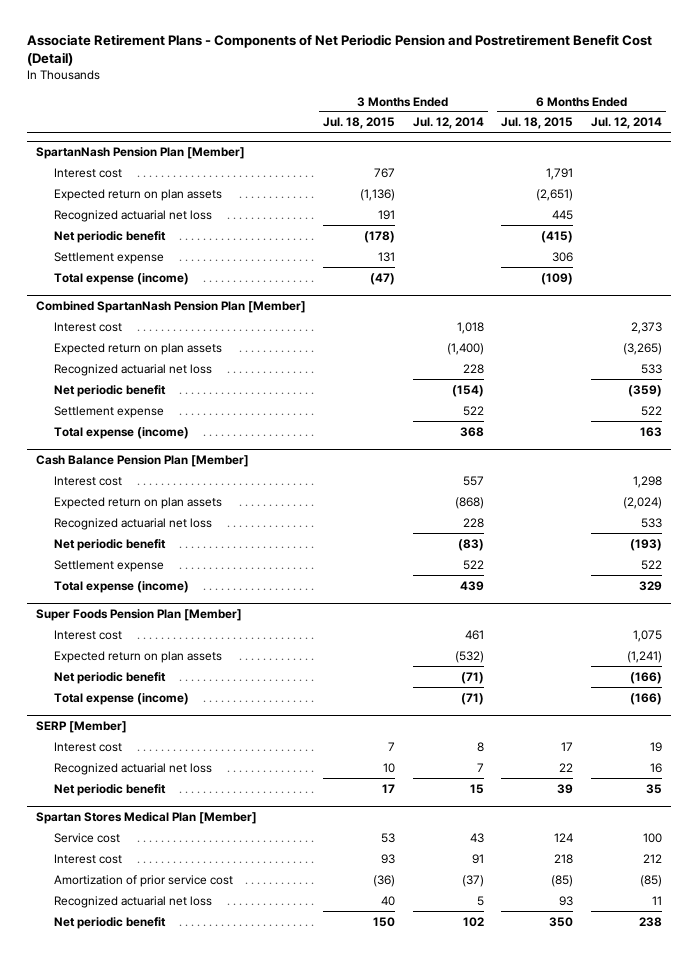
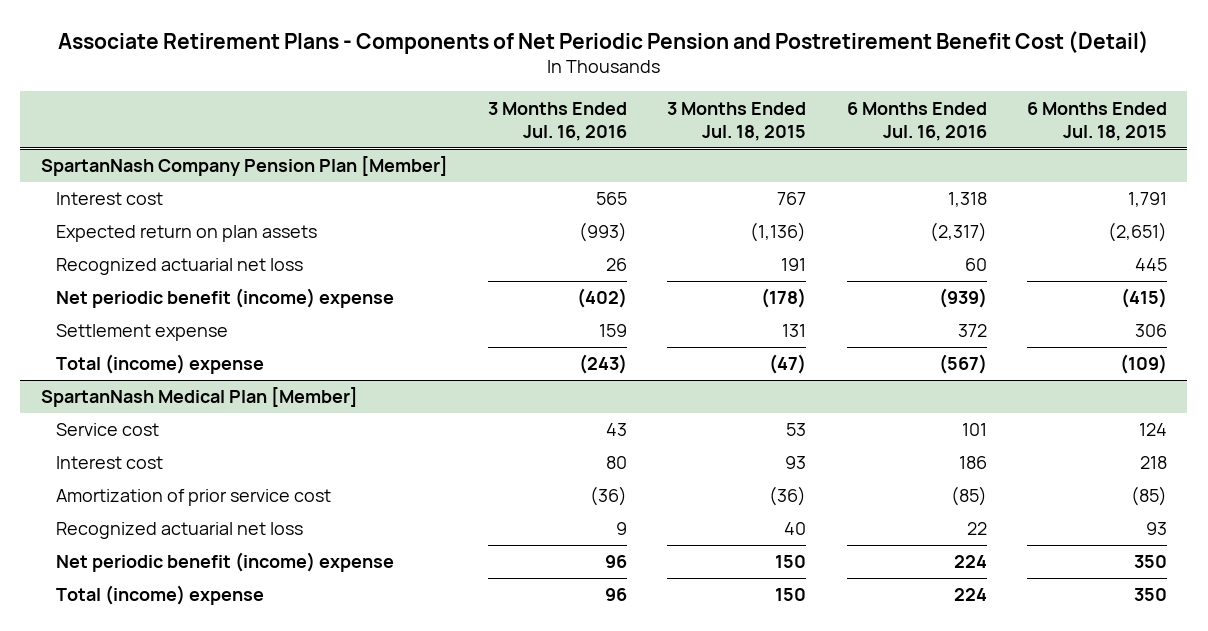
- | 3 Months Ended Jul. 18, 2015 | 3 Months Ended Jul. 12, 2014 | 6 Months Ended Jul. 18, 2015 | 6 Months Ended Jul. 12, 2014
+ | 3 Months Ended Jul. 16, 2016 | 3 Months Ended Jul. 18, 2015 | 6 Months Ended Jul. 16, 2016 | 6 Months Ended Jul. 18, 2015
- SpartanNash Pension Plan [Member]
+ SpartanNash Company Pension Plan [Member]
- Net periodic benefit | (178) | | (415) |
+ Net periodic benefit (income) expense | (402) | (178) | (939) | (415)
- Total expense (income) | (47) | | (109) |
- Combined SpartanNash Pension Plan [Member]
- Interest cost | | 1,018 | | 2,373
- Expected return on plan assets | | (1,400) | | (3,265)
- Recognized actuarial net loss | | 228 | | 533
- Net periodic benefit | | (154) | | (359)
- Settlement expense | | 522 | | 522
- Total expense (income) | | 368 | | 163
- Cash Balance Pension Plan [Member]
- Interest cost | | 557 | | 1,298
- Expected return on plan assets | | (868) | | (2,024)
- Recognized actuarial net loss | | 228 | | 533
- Net periodic benefit | | (83) | | (193)
- Settlement expense | | 522 | | 522
- Total expense (income) | | 439 | | 329
- Super Foods Pension Plan [Member]
- Interest cost | | 461 | | 1,075
- Expected return on plan assets | | (532) | | (1,241)
- Net periodic benefit | | (71) | | (166)
- Total expense (income) | | (71) | | (166)
- SERP [Member]
- Interest cost | 7 | 8 | 17 | 19
- Recognized actuarial net loss | 10 | 7 | 22 | 16
- Net periodic benefit | 17 | 15 | 39 | 35
- Spartan Stores Medical Plan [Member]
+ Total (income) expense | (243) | (47) | (567) | (109)
+ SpartanNash Medical Plan [Member]
- Net periodic benefit | 150 | 102 | 350 | 238
+ Net periodic benefit (income) expense | 96 | 150 | 224 | 350
+ Total (income) expense | 96 | 150 | 224 | 350

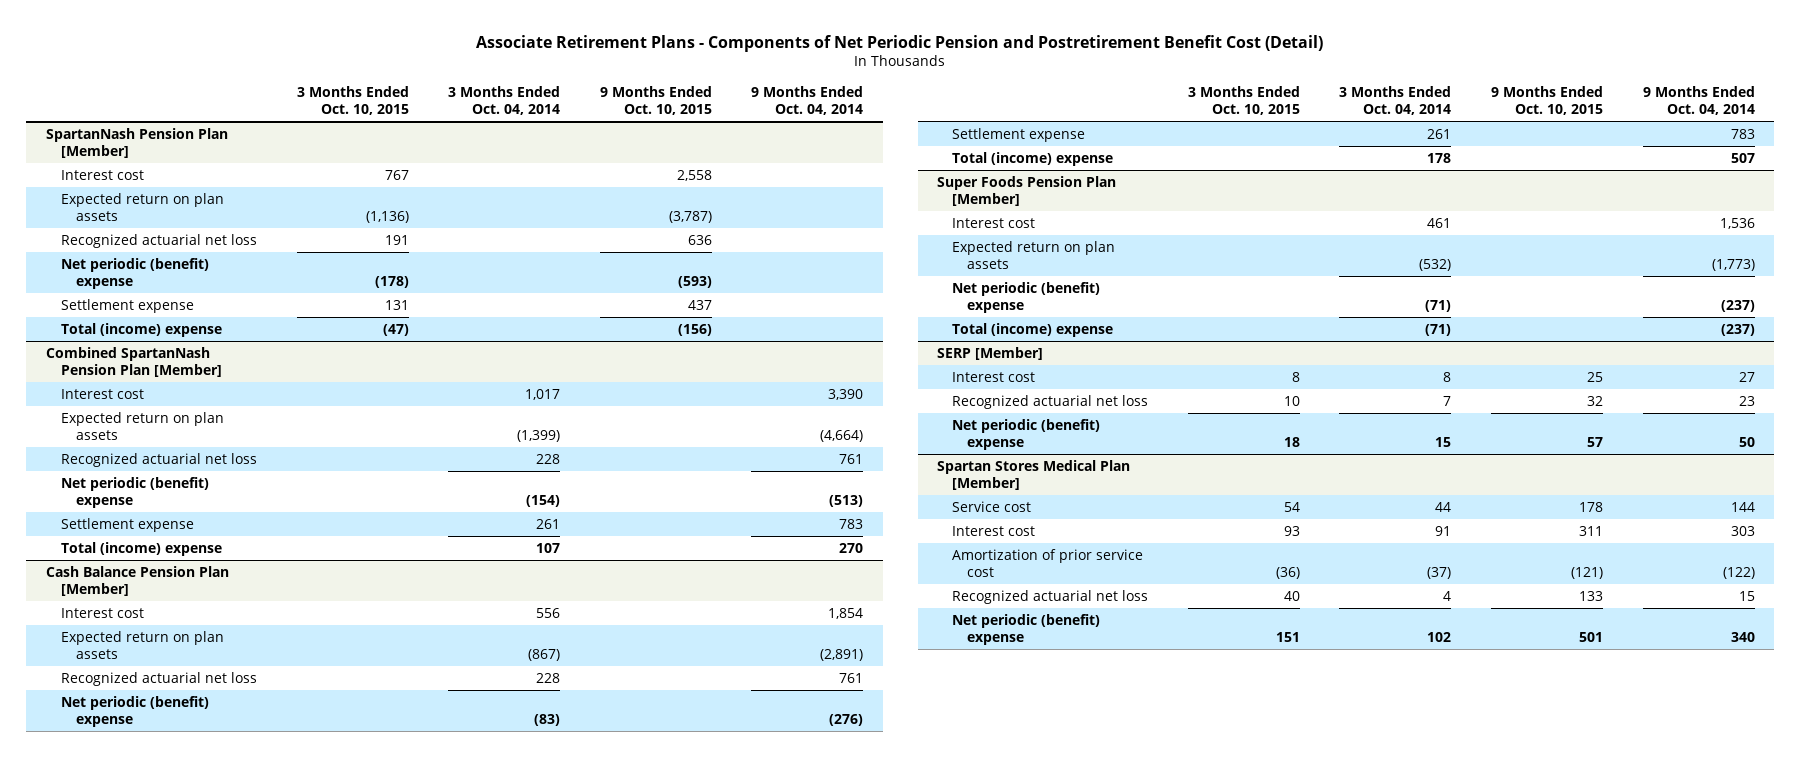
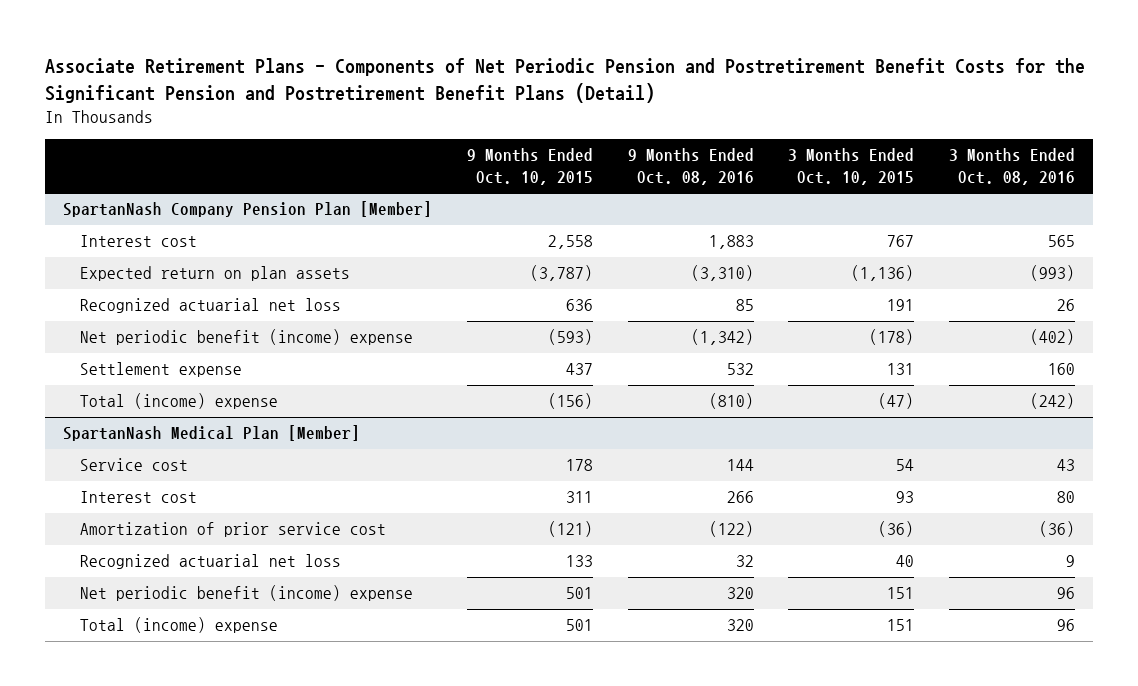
- Associate Retirement Plans - Components of Net Periodic Pension and Postretirement Benefit Cost (Detail)
+ Associate Retirement Plans - Components of Net Periodic Pension and Postretirement Benefit Costs for the Significant Pension and Postretirement Benefit Plans (Detail)
- | 3 Months Ended Oct. 10, 2015 | 3 Months Ended Oct. 04, 2014 | 9 Months Ended Oct. 10, 2015 | 9 Months Ended Oct. 04, 2014
+ | 9 Months Ended Oct. 10, 2015 | 9 Months Ended Oct. 08, 2016 | 3 Months Ended Oct. 10, 2015 | 3 Months Ended Oct. 08, 2016
- SpartanNash Pension Plan [Member]
+ SpartanNash Company Pension Plan [Member]
- Net periodic (benefit) expense | (178) | | (593) |
+ Net periodic benefit (income) expense | (593) | (1,342) | (178) | (402)
- Combined SpartanNash Pension Plan [Member]
- Interest cost | | 1,017 | | 3,390
- Expected return on plan assets | | (1,399) | | (4,664)
- Recognized actuarial net loss | | 228 | | 761
- Net periodic (benefit) expense | | (154) | | (513)
- Settlement expense | | 261 | | 783
- Total (income) expense | | 107 | | 270
- Cash Balance Pension Plan [Member]
- Interest cost | | 556 | | 1,854
- Expected return on plan assets | | (867) | | (2,891)
- Recognized actuarial net loss | | 228 | | 761
- Net periodic (benefit) expense | | (83) | | (276)
- Settlement expense | | 261 | | 783
- Total (income) expense | | 178 | | 507
- Super Foods Pension Plan [Member]
- Interest cost | | 461 | | 1,536
- Expected return on plan assets | | (532) | | (1,773)
- Net periodic (benefit) expense | | (71) | | (237)
- Total (income) expense | | (71) | | (237)
- SERP [Member]
- Interest cost | 8 | 8 | 25 | 27
- Recognized actuarial net loss | 10 | 7 | 32 | 23
- Net periodic (benefit) expense | 18 | 15 | 57 | 50
- Spartan Stores Medical Plan [Member]
+ SpartanNash Medical Plan [Member]
- Net periodic (benefit) expense | 151 | 102 | 501 | 340
+ Net periodic benefit (income) expense | 501 | 320 | 151 | 96
+ Total (income) expense | 501 | 320 | 151 | 96

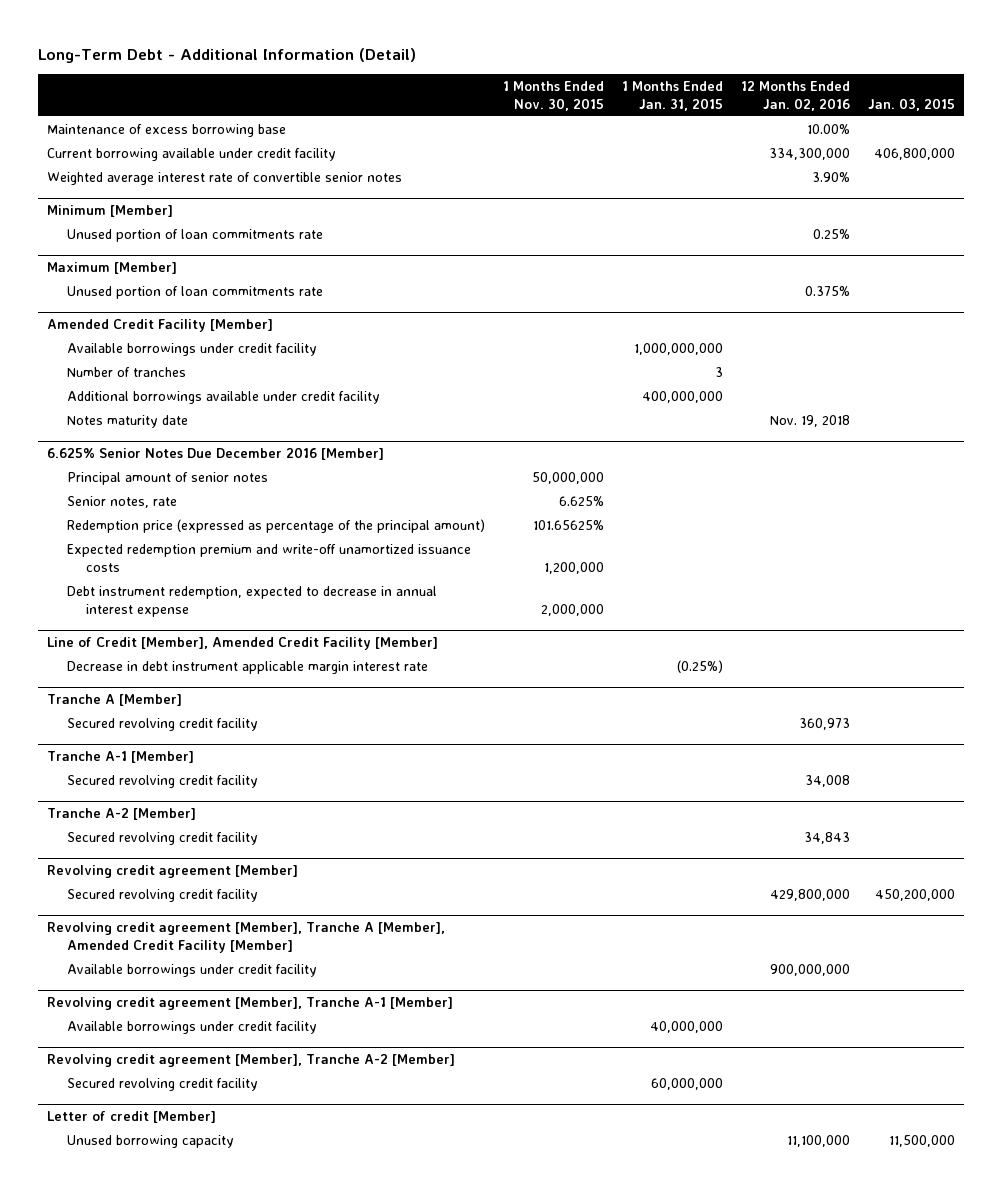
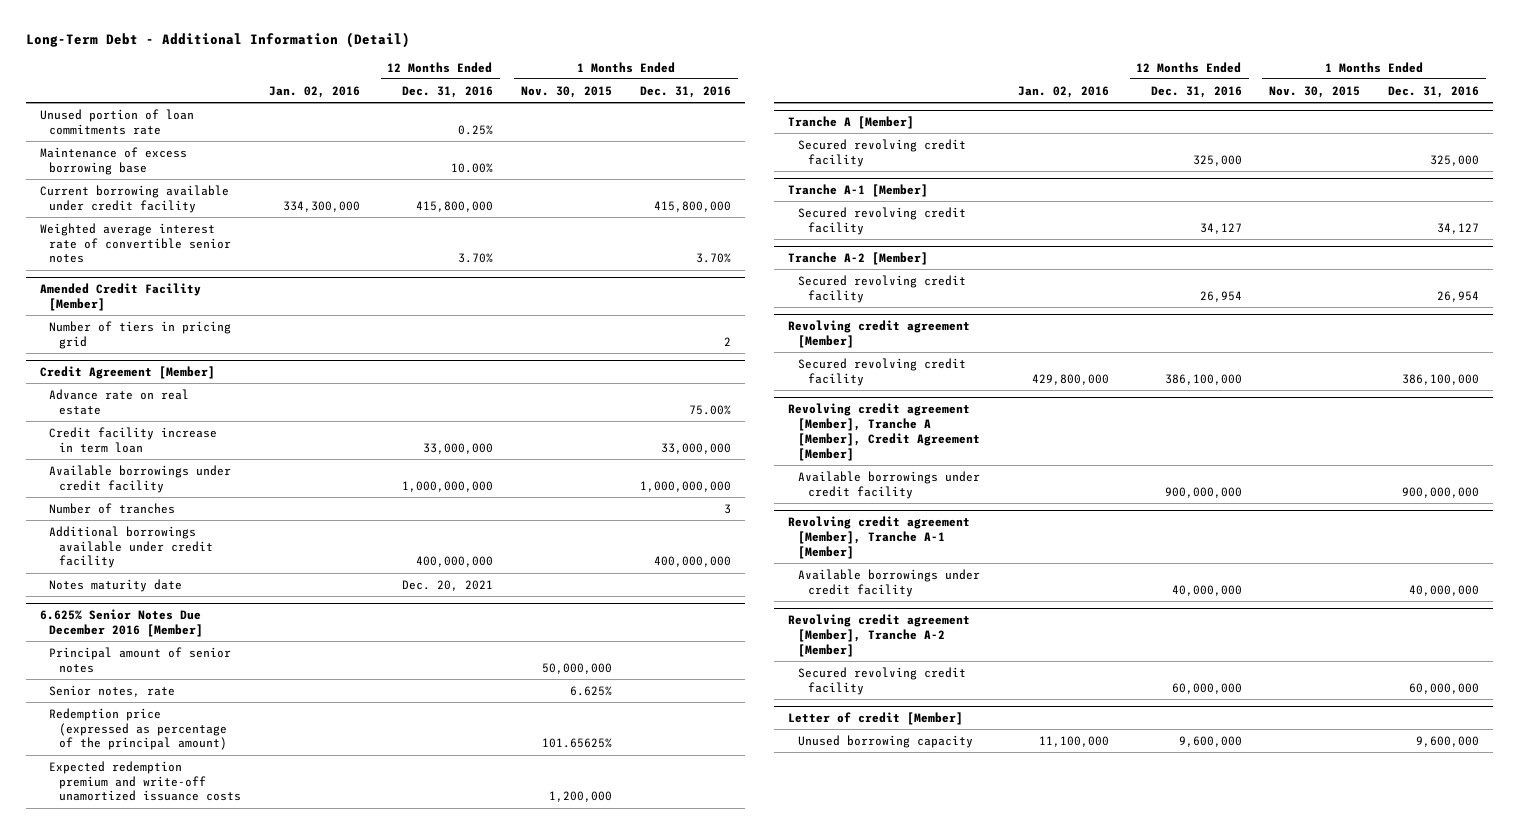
- | 1 Months Ended Nov. 30, 2015 | 1 Months Ended Jan. 31, 2015 | 12 Months Ended Jan. 02, 2016 | Jan. 03, 2015
+ | Jan. 02, 2016 | 12 Months Ended Dec. 31, 2016 | 1 Months Ended Nov. 30, 2015 | 1 Months Ended Dec. 31, 2016
+ Unused portion of loan commitments rate | | 0.25% | |
- Minimum [Member]
- Unused portion of loan commitments rate | | | 0.25% |
- Maximum [Member]
- Unused portion of loan commitments rate | | | 0.375% |
@ Amended Credit Facility [Member]
- Available borrowings under credit facility | | 1,000,000,000 | |
- Number of tranches | | 3 | |
- Additional borrowings available under credit facility | | 400,000,000 | |
- Notes maturity date | | | Nov. 19, 2018 |
+ Number of tiers in pricing grid | | | | 2
+ Credit Agreement [Member]
+ Advance rate on real estate | | | | 75.00%
+ Credit facility increase in term loan | | 33,000,000 | | 33,000,000
+ Available borrowings under credit facility | | 1,000,000,000 | | 1,000,000,000
+ Number of tranches | | | | 3
+ Additional borrowings available under credit facility | | 400,000,000 | | 400,000,000
+ Notes maturity date | | Dec. 20, 2021 | |
@ 6.625% Senior Notes Due December 2016 [Member]
- Debt instrument redemption, expected to decrease in annual interest expense | 2,000,000 | | |
- Line of Credit [Member], Amended Credit Facility [Member]
- Decrease in debt instrument applicable margin interest rate | | (0.25%) | |
- Revolving credit agreement [Member], Tranche A [Member], Amended Credit Facility [Member]
+ Revolving credit agreement [Member], Tranche A [Member], Credit Agreement [Member]

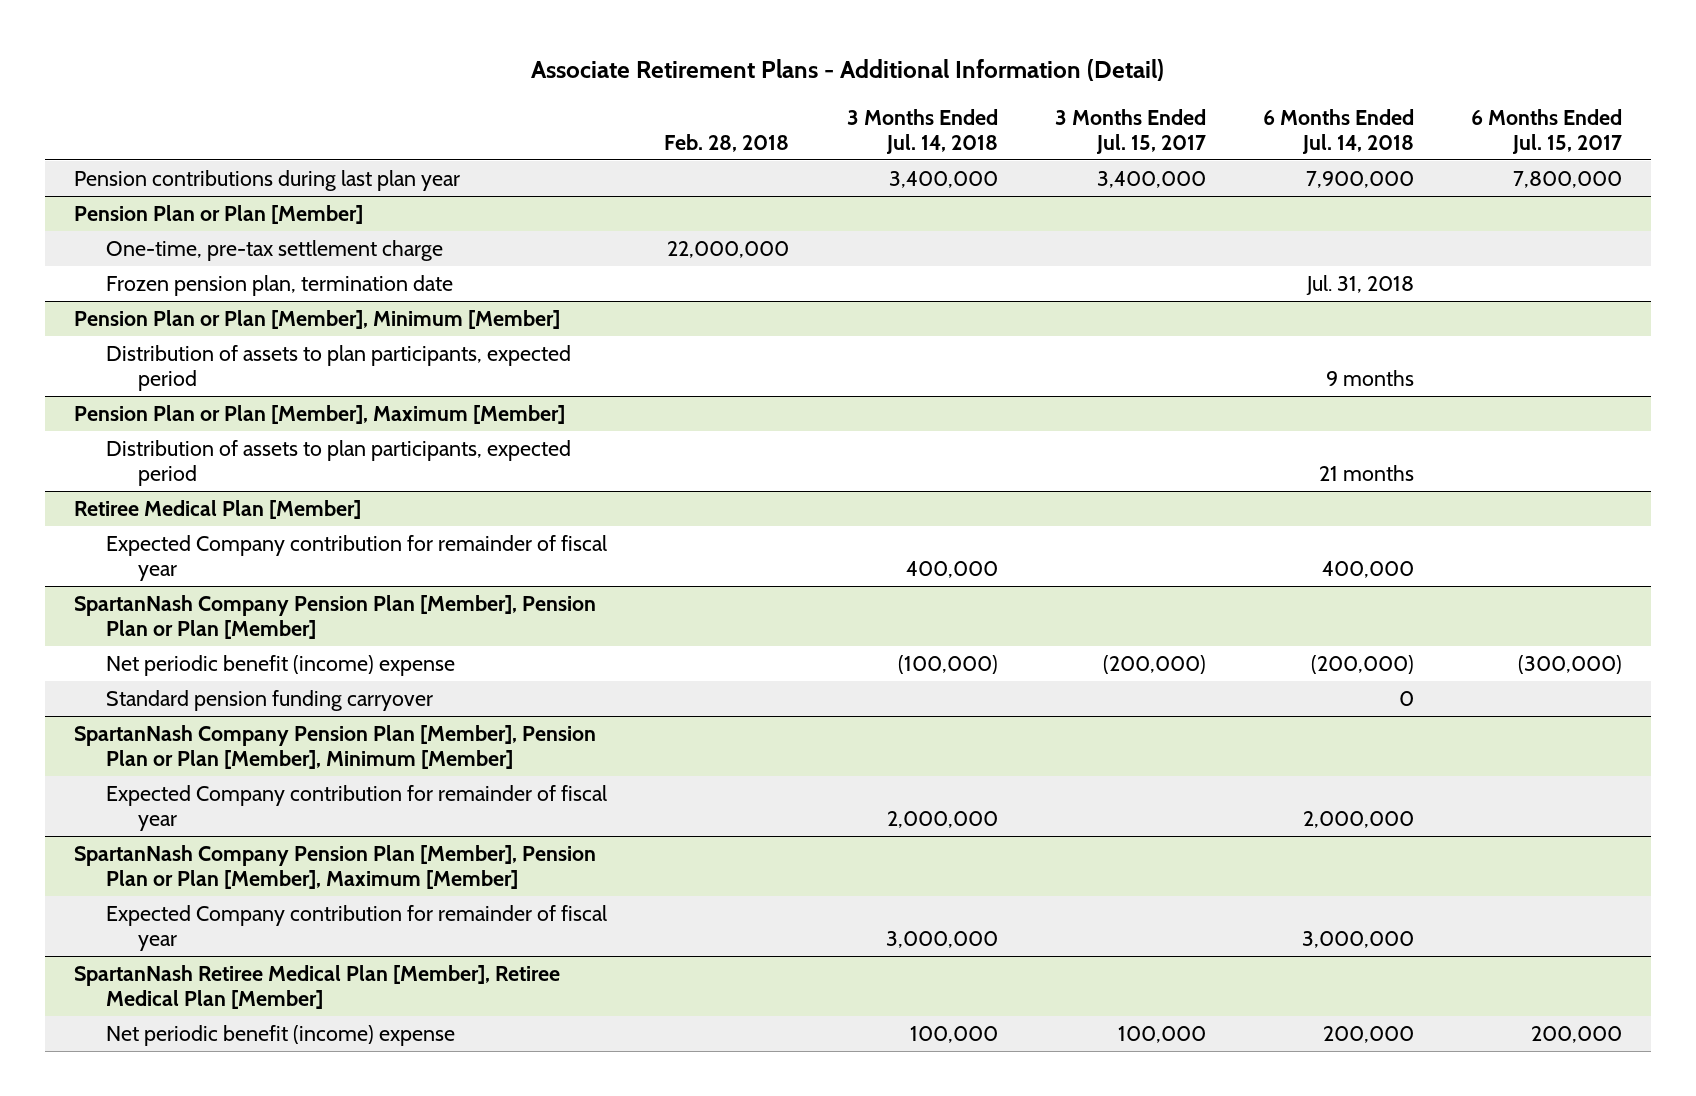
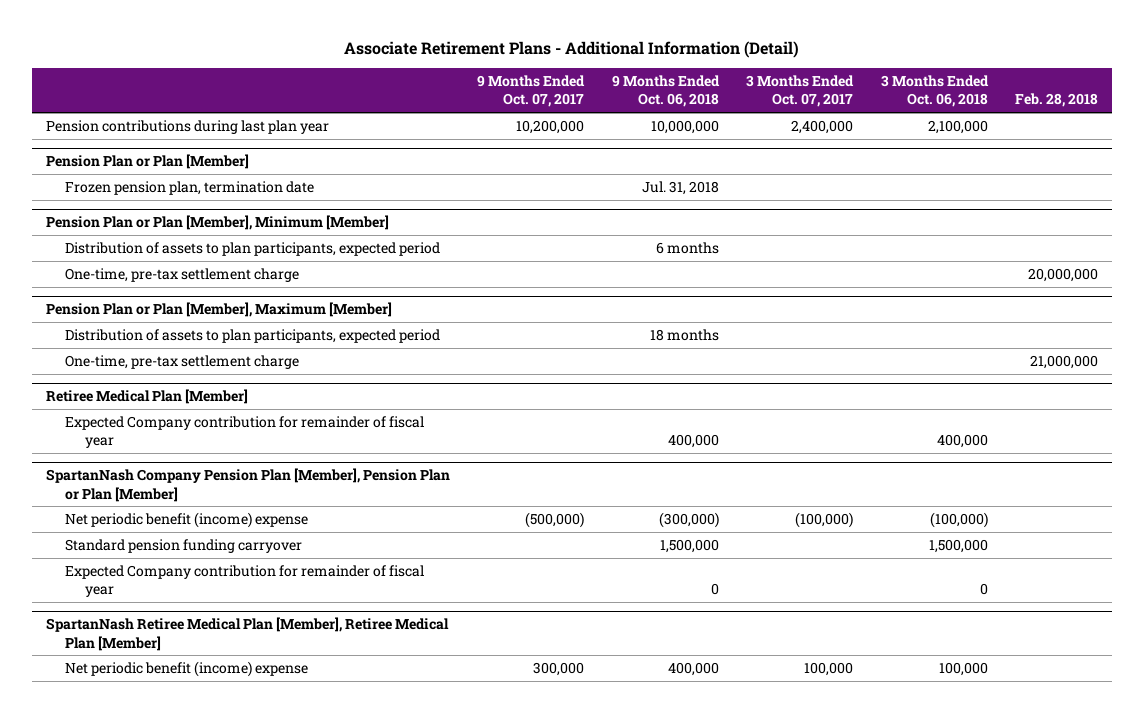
- | Feb. 28, 2018 | 3 Months Ended Jul. 14, 2018 | 3 Months Ended Jul. 15, 2017 | 6 Months Ended Jul. 14, 2018 | 6 Months Ended Jul. 15, 2017
+ | 9 Months Ended Oct. 07, 2017 | 9 Months Ended Oct. 06, 2018 | 3 Months Ended Oct. 07, 2017 | 3 Months Ended Oct. 06, 2018 | Feb. 28, 2018
@ Pension Plan or Plan [Member]
- One-time, pre-tax settlement charge | 22,000,000 | | | |
@ Pension Plan or Plan [Member], Minimum [Member]
+ One-time, pre-tax settlement charge | | | | | 20,000,000
@ Pension Plan or Plan [Member], Maximum [Member]
+ One-time, pre-tax settlement charge | | | | | 21,000,000
- SpartanNash Company Pension Plan [Member], Pension Plan or Plan [Member], Minimum [Member]
- Expected Company contribution for remainder of fiscal year | | 2,000,000 | | 2,000,000 |
- SpartanNash Company Pension Plan [Member], Pension Plan or Plan [Member], Maximum [Member]
- Expected Company contribution for remainder of fiscal year | | 3,000,000 | | 3,000,000 |
@ SpartanNash Company Pension Plan [Member], Pension Plan or Plan [Member]
+ Expected Company contribution for remainder of fiscal year | | 0 | | 0 |

